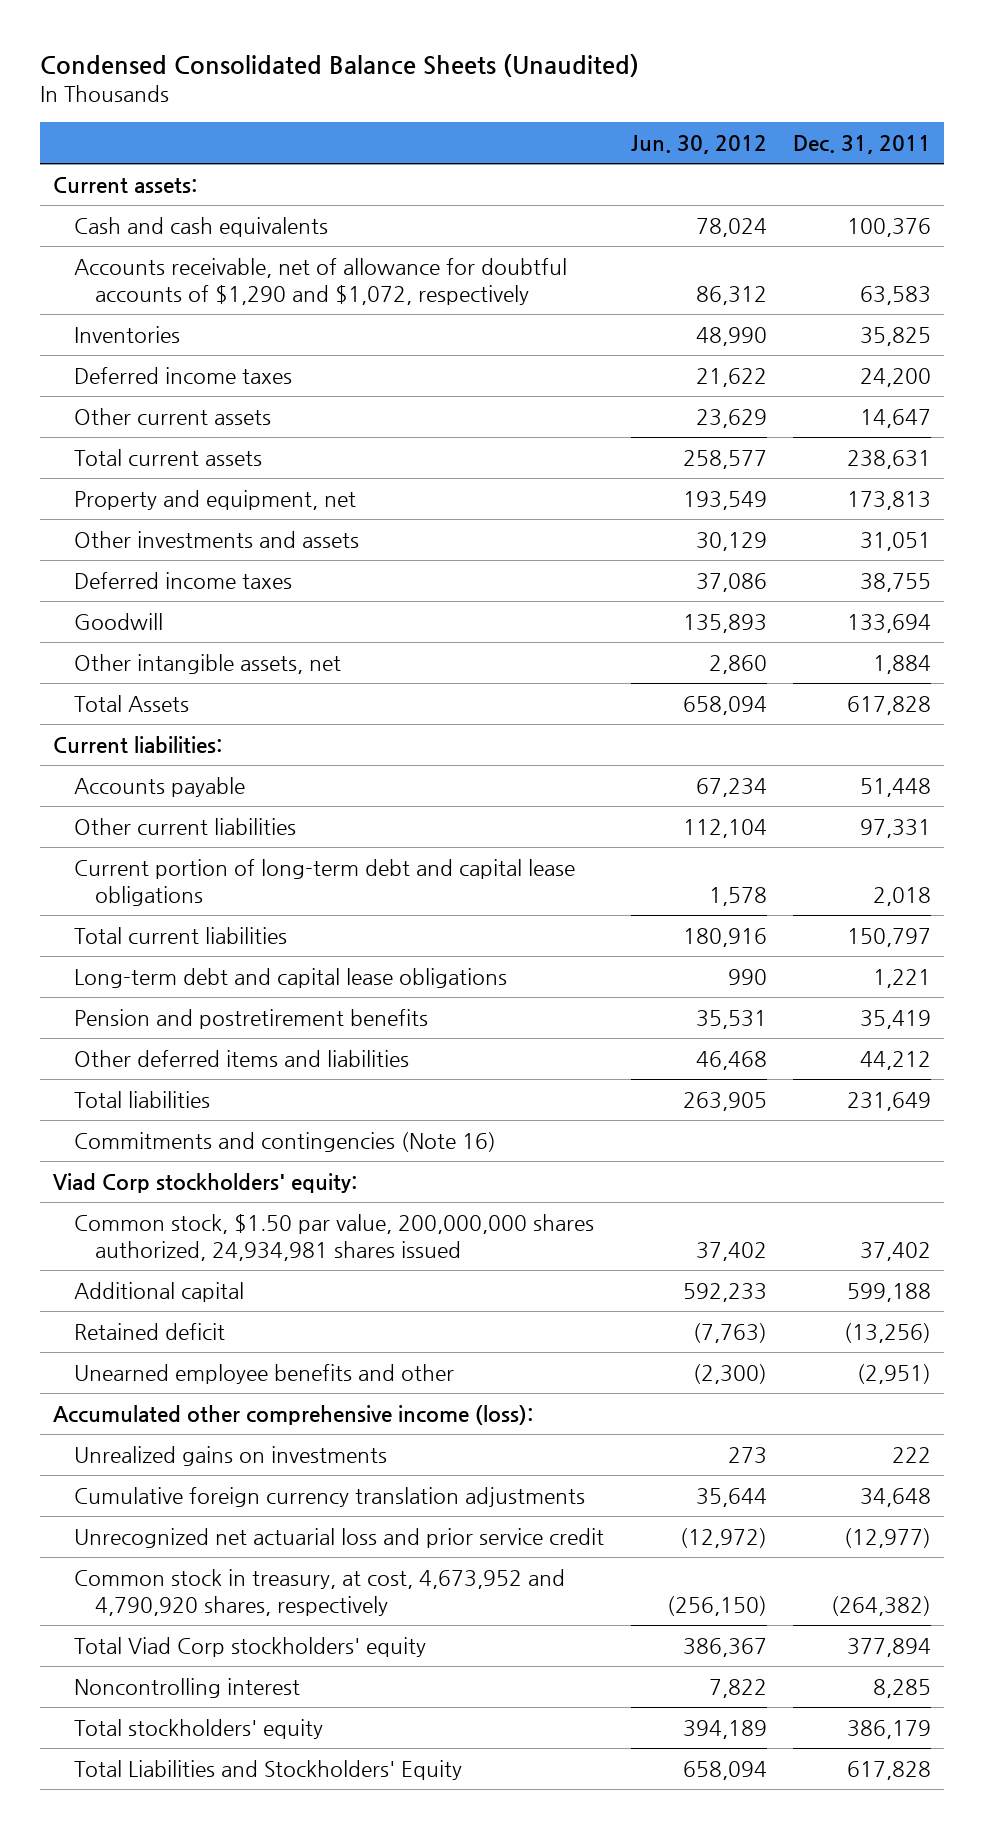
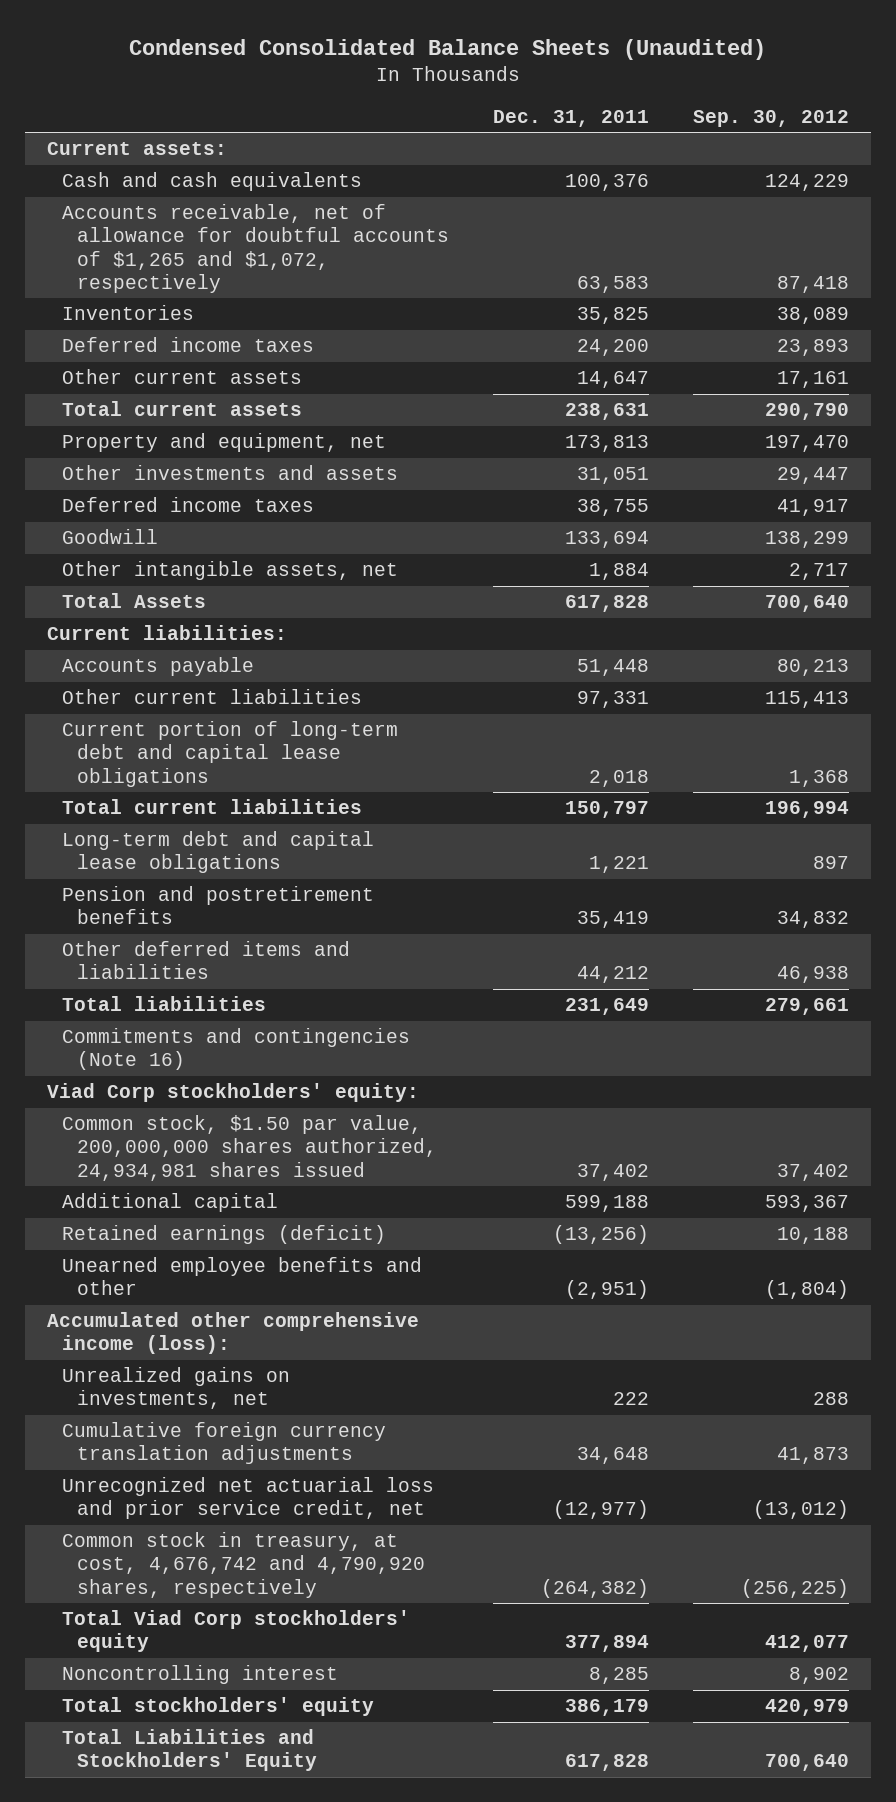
- | Jun. 30, 2012 | Dec. 31, 2011
+ | Dec. 31, 2011 | Sep. 30, 2012
- Accounts receivable, net of allowance for doubtful accounts of $1,290 and $1,072, respectively | 86,312 | 63,583
+ Accounts receivable, net of allowance for doubtful accounts of $1,265 and $1,072, respectively | 63,583 | 87,418
- Retained deficit | (7,763) | (13,256)
+ Retained earnings (deficit) | (13,256) | 10,188
- Unrealized gains on investments | 273 | 222
+ Unrealized gains on investments, net | 222 | 288
- Unrecognized net actuarial loss and prior service credit | (12,972) | (12,977)
- Common stock in treasury, at cost, 4,673,952 and 4,790,920 shares, respectively | (256,150) | (264,382)
+ Unrecognized net actuarial loss and prior service credit, net | (12,977) | (13,012)
+ Common stock in treasury, at cost, 4,676,742 and 4,790,920 shares, respectively | (264,382) | (256,225)

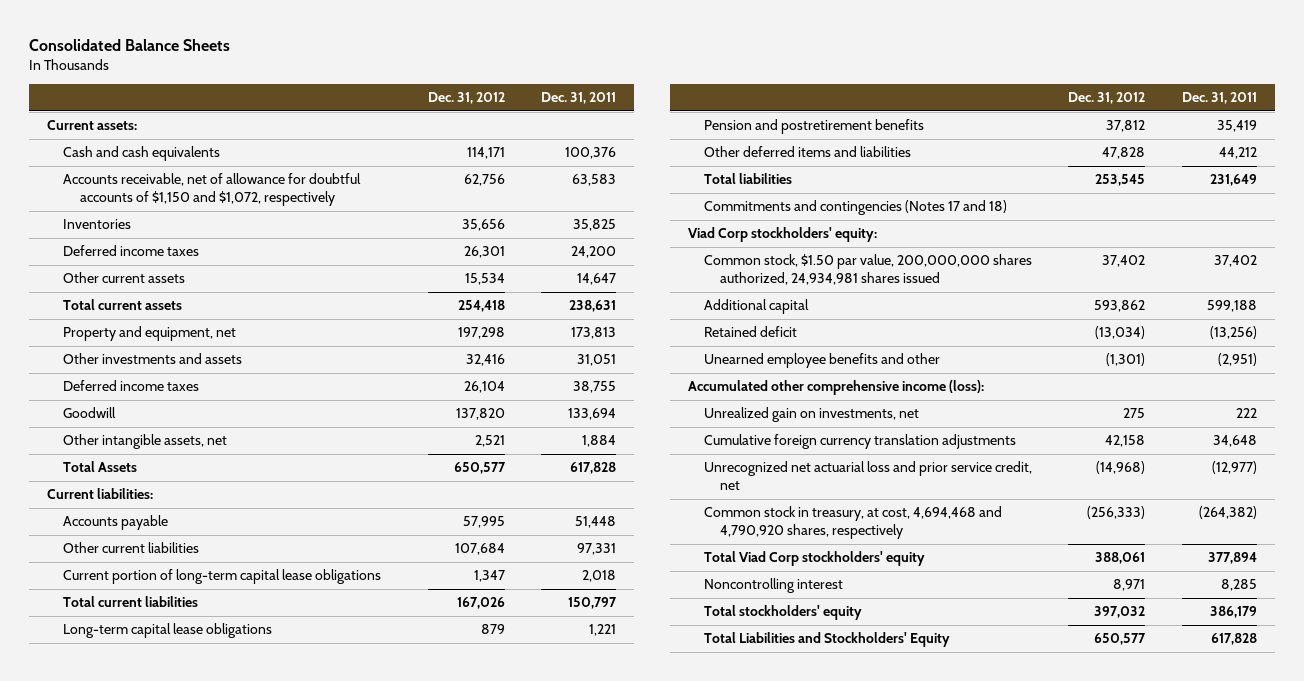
- Condensed Consolidated Balance Sheets (Unaudited)
+ Consolidated Balance Sheets
- | Dec. 31, 2011 | Sep. 30, 2012
+ | Dec. 31, 2012 | Dec. 31, 2011
- Accounts receivable, net of allowance for doubtful accounts of $1,265 and $1,072, respectively | 63,583 | 87,418
+ Accounts receivable, net of allowance for doubtful accounts of $1,150 and $1,072, respectively | 62,756 | 63,583
- Current portion of long-term debt and capital lease obligations | 2,018 | 1,368
+ Current portion of long-term capital lease obligations | 1,347 | 2,018
- Long-term debt and capital lease obligations | 1,221 | 897
+ Long-term capital lease obligations | 879 | 1,221
- Commitments and contingencies (Note 16)
+ Commitments and contingencies (Notes 17 and 18)
- Retained earnings (deficit) | (13,256) | 10,188
+ Retained deficit | (13,034) | (13,256)
- Unrealized gains on investments, net | 222 | 288
+ Unrealized gain on investments, net | 275 | 222
- Common stock in treasury, at cost, 4,676,742 and 4,790,920 shares, respectively | (264,382) | (256,225)
+ Common stock in treasury, at cost, 4,694,468 and 4,790,920 shares, respectively | (256,333) | (264,382)

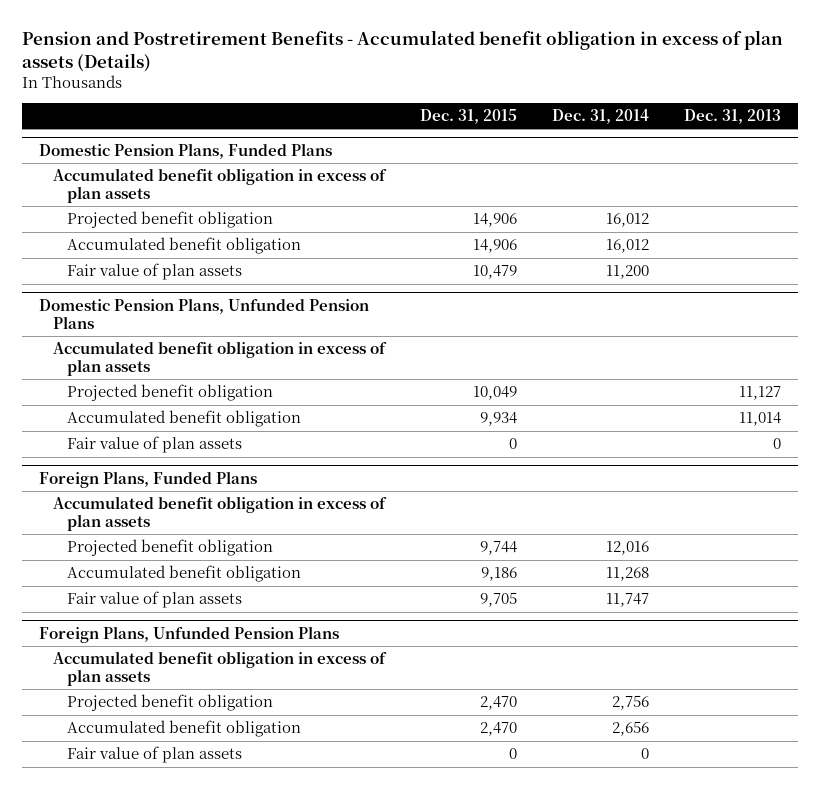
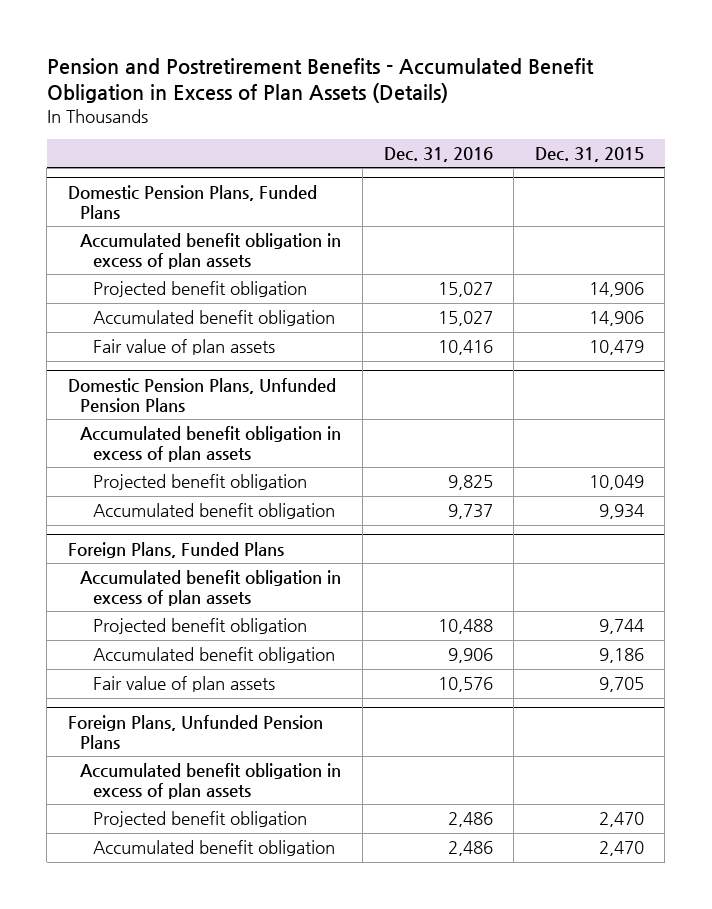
- Pension and Postretirement Benefits - Accumulated benefit obligation in excess of plan assets (Details)
+ Pension and Postretirement Benefits - Accumulated Benefit Obligation in Excess of Plan Assets (Details)
- | Dec. 31, 2015 | Dec. 31, 2014 | Dec. 31, 2013
+ | Dec. 31, 2016 | Dec. 31, 2015
@ Domestic Pension Plans, Unfunded Pension Plans
- Fair value of plan assets | 0 | | 0
@ Foreign Plans, Unfunded Pension Plans
- Fair value of plan assets | 0 | 0 |

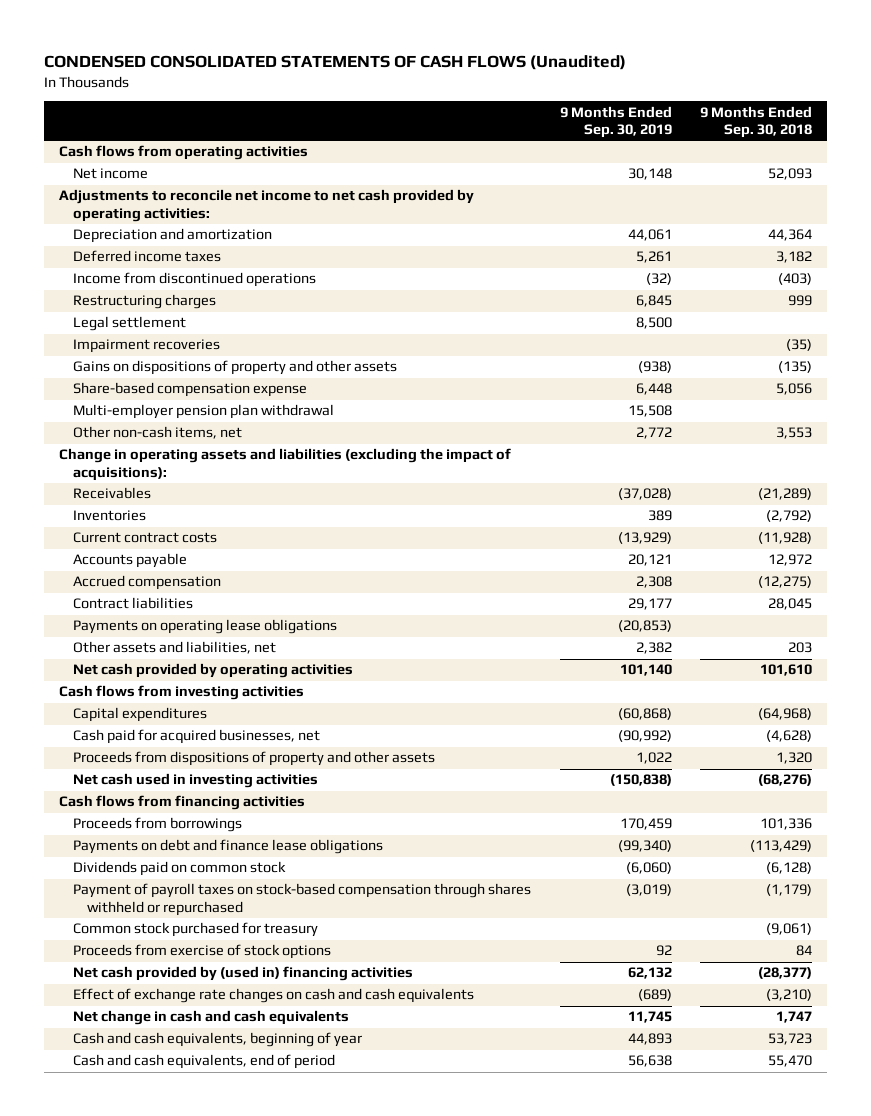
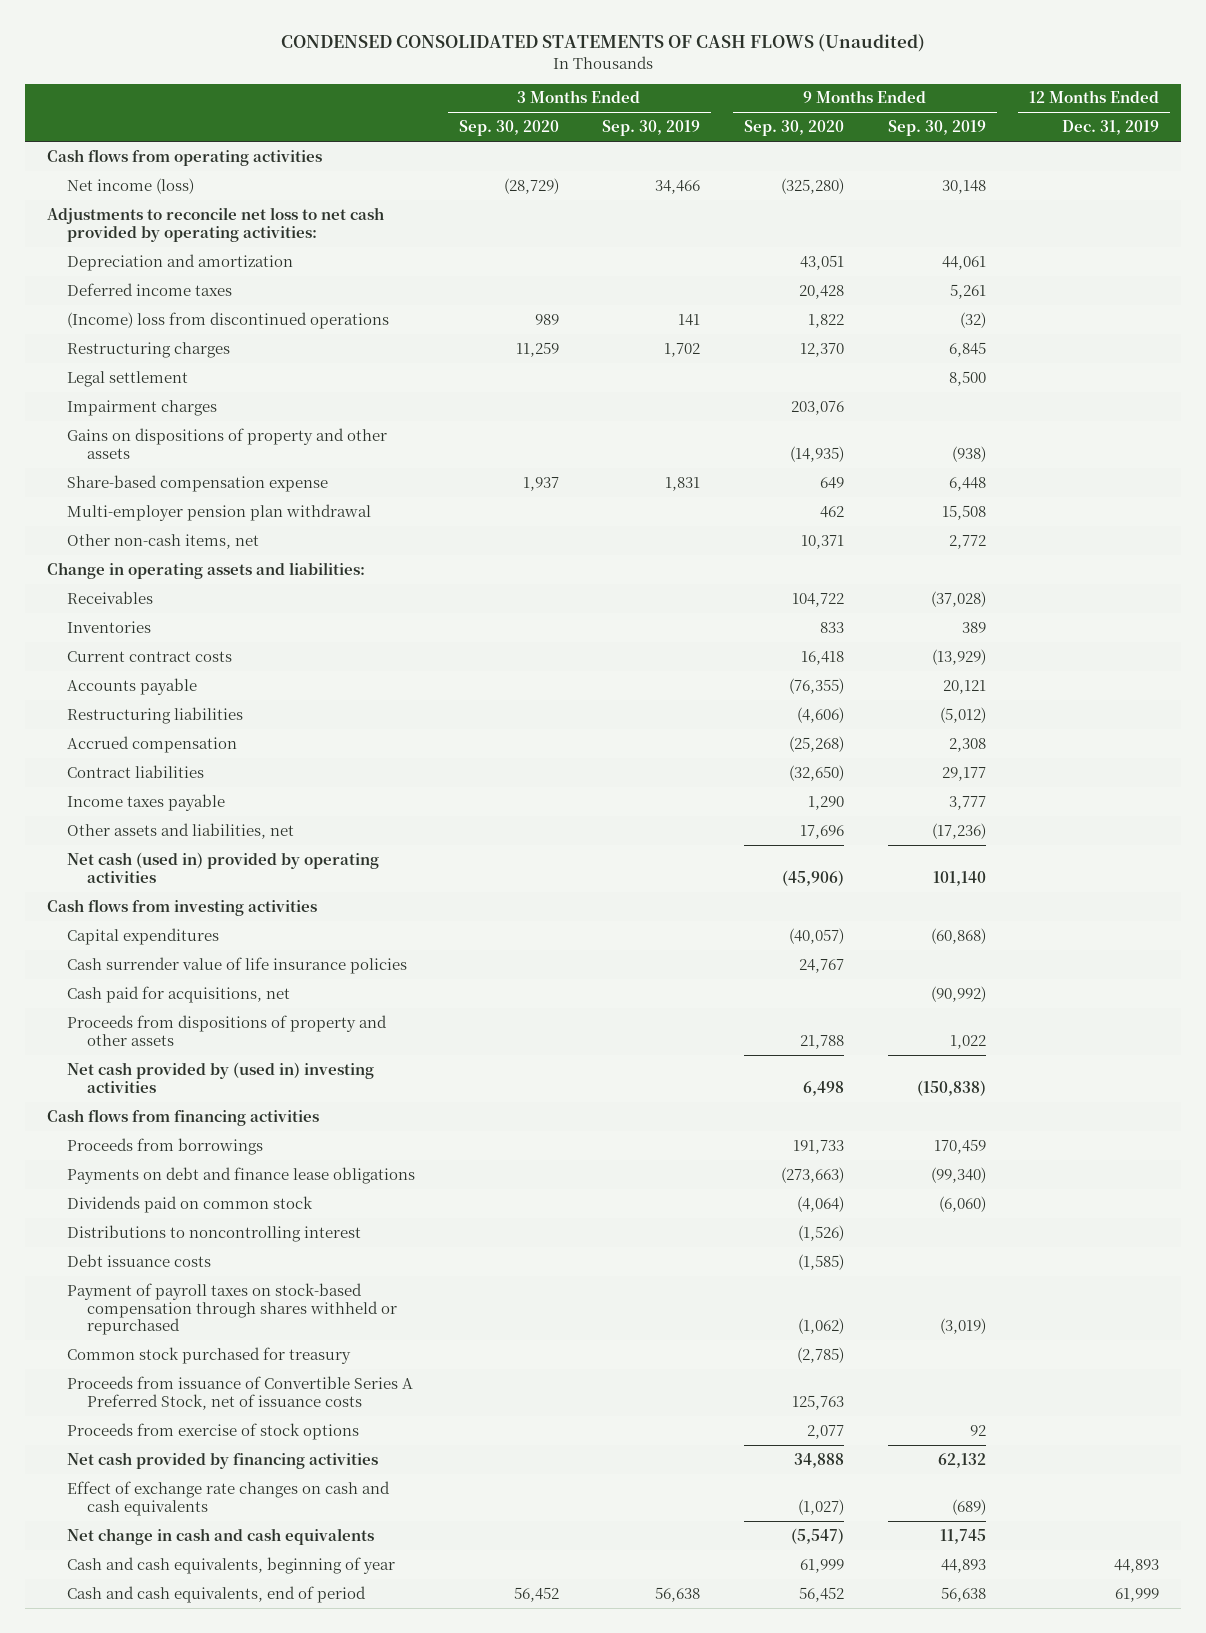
- | 9 Months Ended Sep. 30, 2019 | 9 Months Ended Sep. 30, 2018
+ | 3 Months Ended Sep. 30, 2020 | 3 Months Ended Sep. 30, 2019 | 9 Months Ended Sep. 30, 2020 | 9 Months Ended Sep. 30, 2019 | 12 Months Ended Dec. 31, 2019
- Net income | 30,148 | 52,093
- Adjustments to reconcile net income to net cash provided by operating activities:
+ Net income (loss) | (28,729) | 34,466 | (325,280) | 30,148 |
+ Adjustments to reconcile net loss to net cash provided by operating activities:
- Income from discontinued operations | (32) | (403)
+ (Income) loss from discontinued operations | 989 | 141 | 1,822 | (32) |
- Impairment recoveries | | (35)
+ Impairment charges | | | 203,076 | |
- Change in operating assets and liabilities (excluding the impact of acquisitions):
+ Change in operating assets and liabilities:
+ Restructuring liabilities | | | (4,606) | (5,012) |
- Payments on operating lease obligations | (20,853) |
- Other assets and liabilities, net | 2,382 | 203
- Net cash provided by operating activities | 101,140 | 101,610
+ Income taxes payable | | | 1,290 | 3,777 |
+ Other assets and liabilities, net | | | 17,696 | (17,236) |
+ Net cash (used in) provided by operating activities | | | (45,906) | 101,140 |
- Cash paid for acquired businesses, net | (90,992) | (4,628)
+ Cash surrender value of life insurance policies | | | 24,767 | |
+ Cash paid for acquisitions, net | | | | (90,992) |
- Net cash used in investing activities | (150,838) | (68,276)
+ Net cash provided by (used in) investing activities | | | 6,498 | (150,838) |
+ Distributions to noncontrolling interest | | | (1,526) | |
+ Debt issuance costs | | | (1,585) | |
+ Proceeds from issuance of Convertible Series A Preferred Stock, net of issuance costs | | | 125,763 | |
- Net cash provided by (used in) financing activities | 62,132 | (28,377)
+ Net cash provided by financing activities | | | 34,888 | 62,132 |

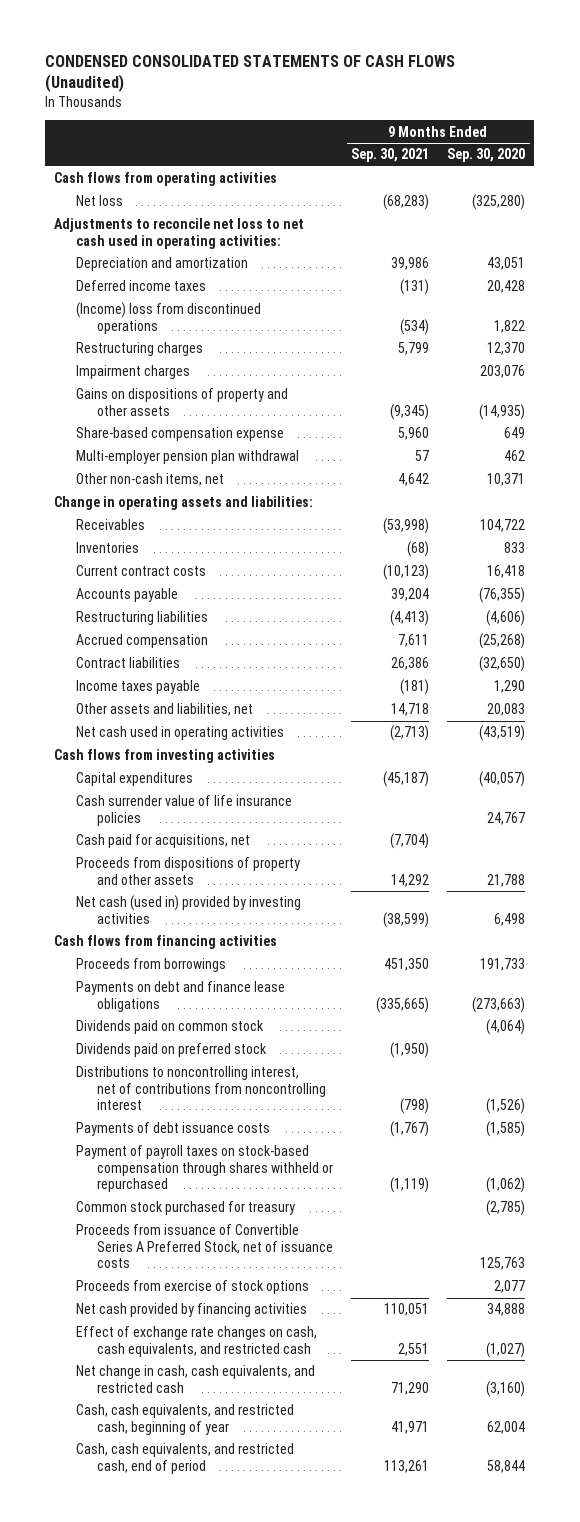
- | 3 Months Ended Sep. 30, 2020 | 3 Months Ended Sep. 30, 2019 | 9 Months Ended Sep. 30, 2020 | 9 Months Ended Sep. 30, 2019 | 12 Months Ended Dec. 31, 2019
+ | 9 Months Ended Sep. 30, 2021 | 9 Months Ended Sep. 30, 2020
- Net income (loss) | (28,729) | 34,466 | (325,280) | 30,148 |
- Adjustments to reconcile net loss to net cash provided by operating activities:
+ Net loss | (68,283) | (325,280)
+ Adjustments to reconcile net loss to net cash used in operating activities:
- Legal settlement | | | | 8,500 |
- Other assets and liabilities, net | | | 17,696 | (17,236) |
- Net cash (used in) provided by operating activities | | | (45,906) | 101,140 |
+ Other assets and liabilities, net | 14,718 | 20,083
+ Net cash used in operating activities | (2,713) | (43,519)
- Net cash provided by (used in) investing activities | | | 6,498 | (150,838) |
+ Net cash (used in) provided by investing activities | (38,599) | 6,498
- Distributions to noncontrolling interest | | | (1,526) | |
- Debt issuance costs | | | (1,585) | |
+ Dividends paid on preferred stock | (1,950) |
+ Distributions to noncontrolling interest, net of contributions from noncontrolling interest | (798) | (1,526)
+ Payments of debt issuance costs | (1,767) | (1,585)
- Effect of exchange rate changes on cash and cash equivalents | | | (1,027) | (689) |
- Net change in cash and cash equivalents | | | (5,547) | 11,745 |
- Cash and cash equivalents, beginning of year | | | 61,999 | 44,893 | 44,893
- Cash and cash equivalents, end of period | 56,452 | 56,638 | 56,452 | 56,638 | 61,999
+ Effect of exchange rate changes on cash, cash equivalents, and restricted cash | 2,551 | (1,027)
+ Net change in cash, cash equivalents, and restricted cash | 71,290 | (3,160)
+ Cash, cash equivalents, and restricted cash, beginning of year | 41,971 | 62,004
+ Cash, cash equivalents, and restricted cash, end of period | 113,261 | 58,844

